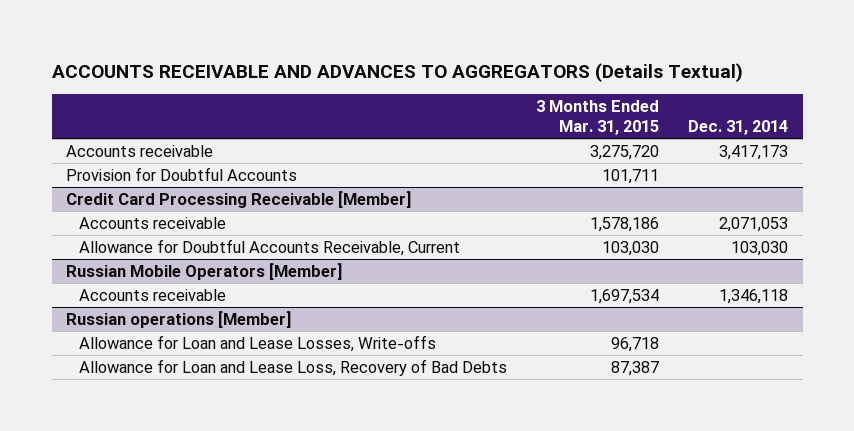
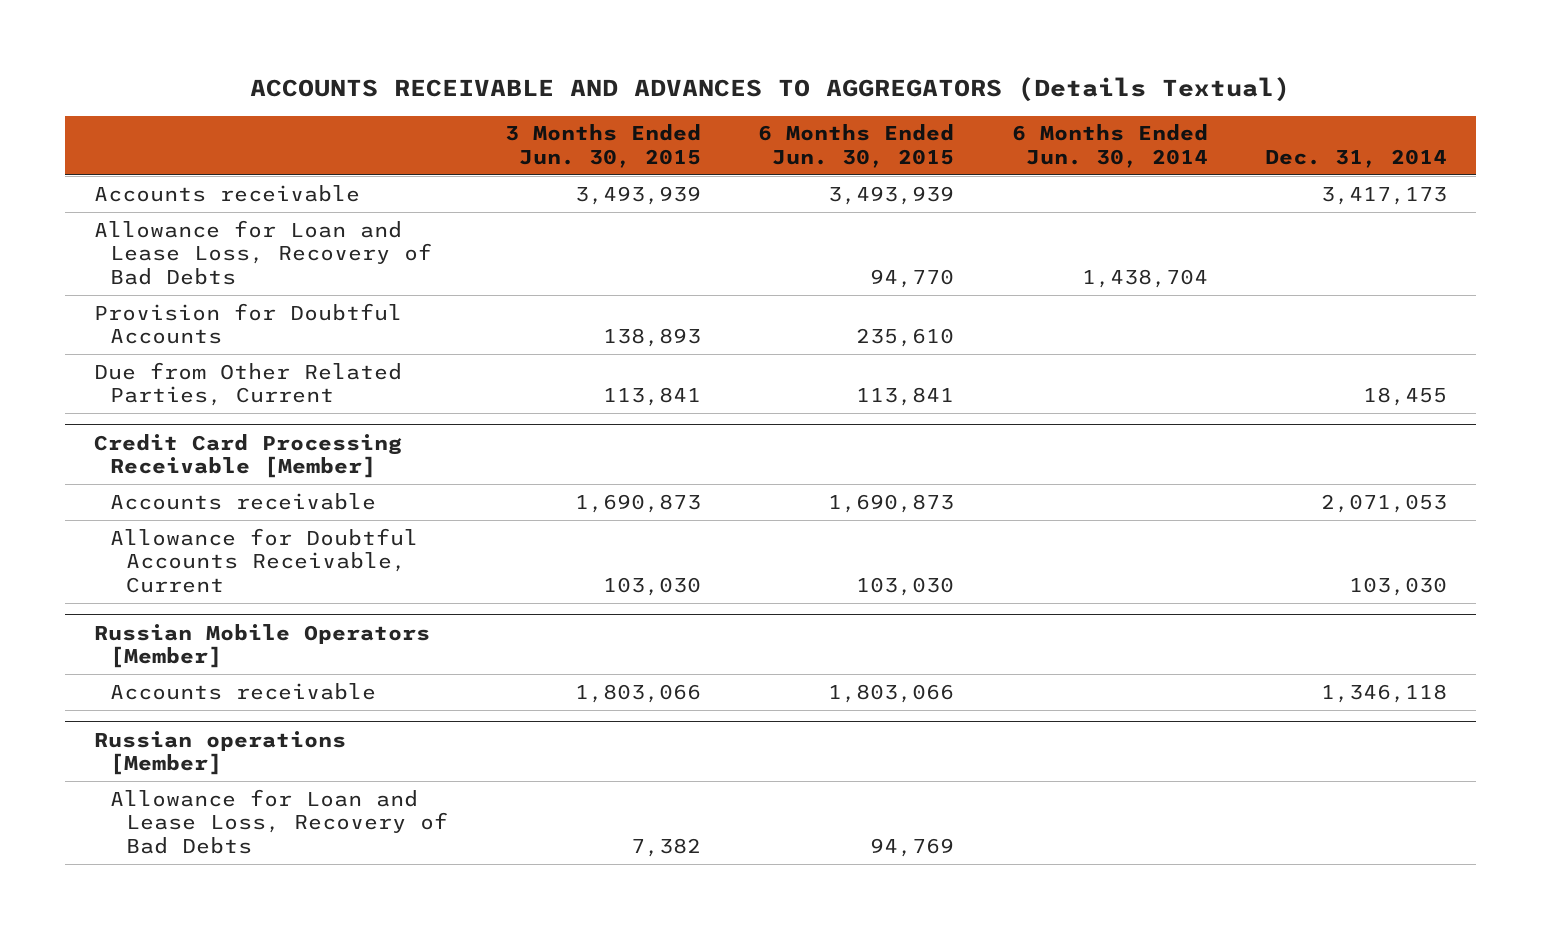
- | 3 Months Ended Mar. 31, 2015 | Dec. 31, 2014
+ | 3 Months Ended Jun. 30, 2015 | 6 Months Ended Jun. 30, 2015 | 6 Months Ended Jun. 30, 2014 | Dec. 31, 2014
+ Allowance for Loan and Lease Loss, Recovery of Bad Debts | | 94,770 | 1,438,704 |
+ Due from Other Related Parties, Current | 113,841 | 113,841 | | 18,455
@ Russian operations [Member]
- Allowance for Loan and Lease Losses, Write-offs | 96,718 |

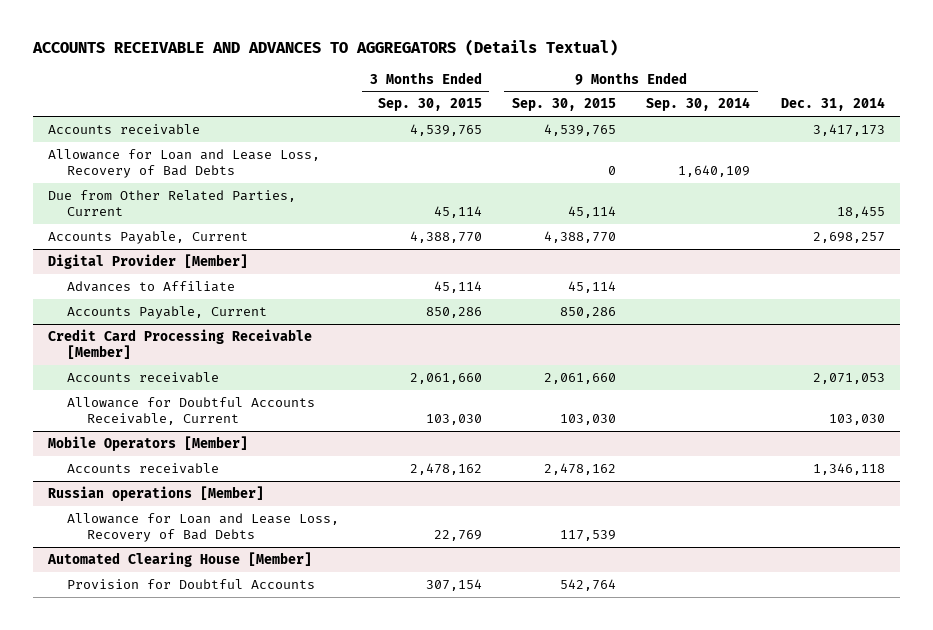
- | 3 Months Ended Jun. 30, 2015 | 6 Months Ended Jun. 30, 2015 | 6 Months Ended Jun. 30, 2014 | Dec. 31, 2014
+ | 3 Months Ended Sep. 30, 2015 | 9 Months Ended Sep. 30, 2015 | 9 Months Ended Sep. 30, 2014 | Dec. 31, 2014
- Provision for Doubtful Accounts | 138,893 | 235,610 | |
+ Accounts Payable, Current | 4,388,770 | 4,388,770 | | 2,698,257
+ Digital Provider [Member]
+ Advances to Affiliate | 45,114 | 45,114 | |
+ Accounts Payable, Current | 850,286 | 850,286 | |
- Russian Mobile Operators [Member]
+ Mobile Operators [Member]
+ Automated Clearing House [Member]
+ Provision for Doubtful Accounts | 307,154 | 542,764 | |

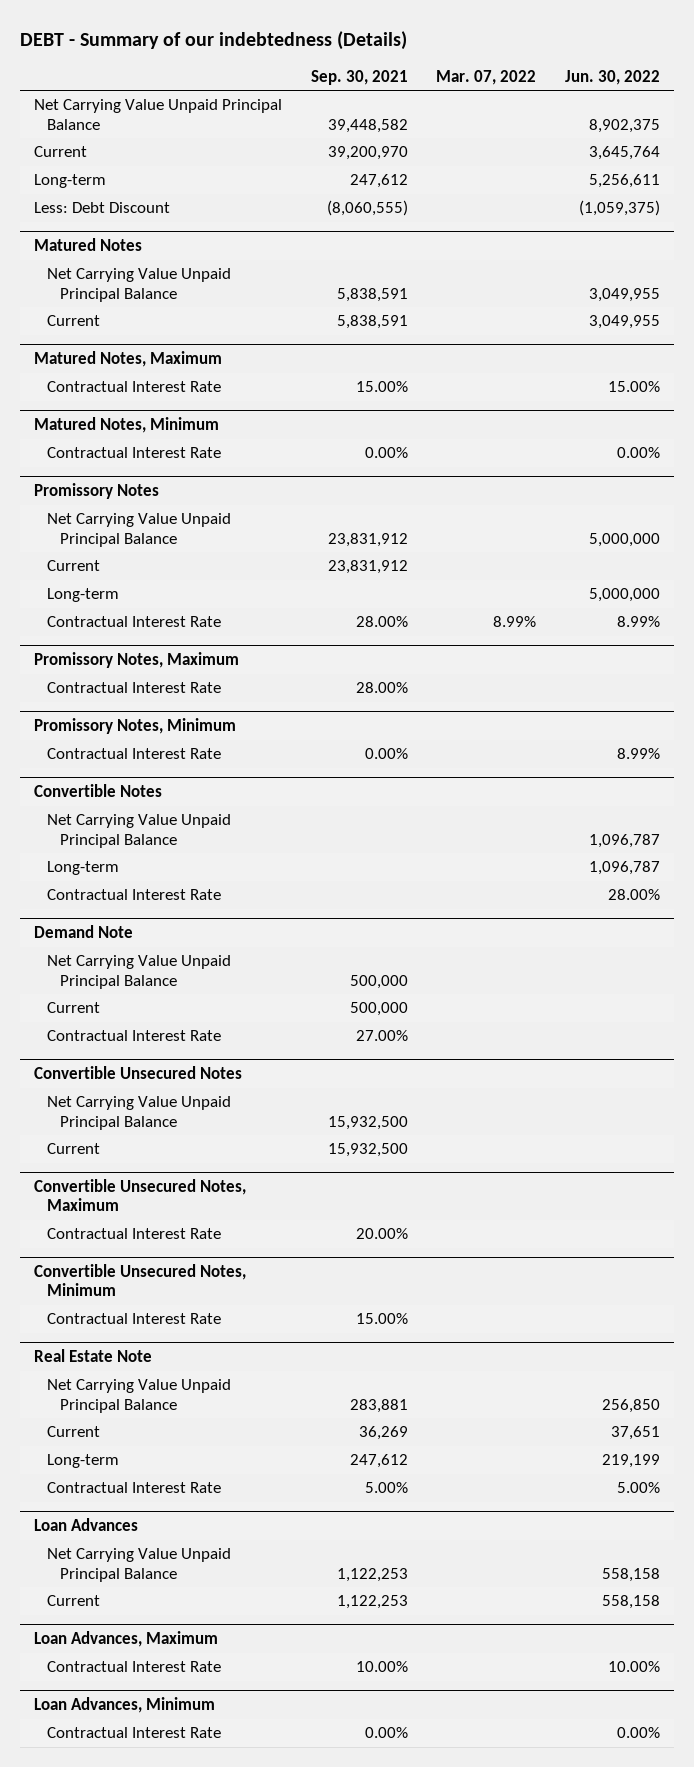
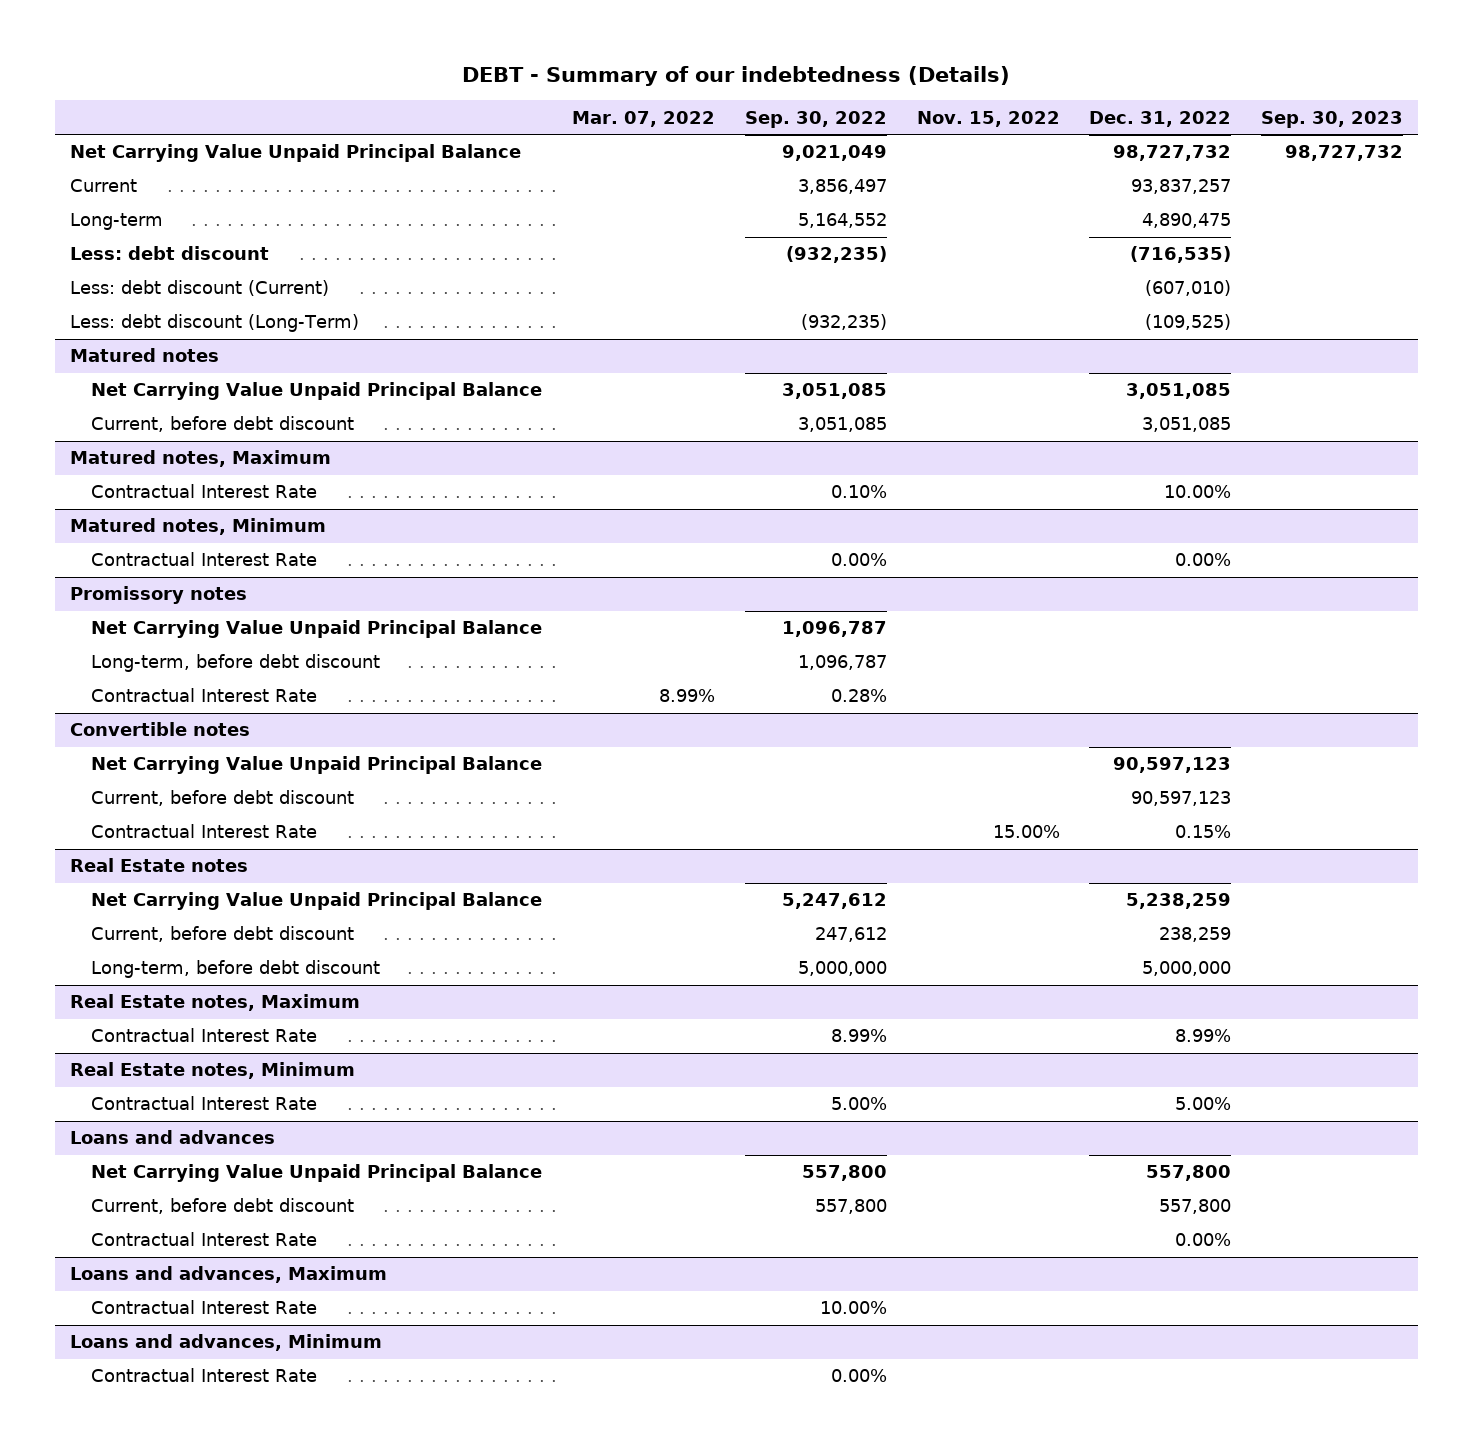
- | Sep. 30, 2021 | Mar. 07, 2022 | Jun. 30, 2022
+ | Mar. 07, 2022 | Sep. 30, 2022 | Nov. 15, 2022 | Dec. 31, 2022 | Sep. 30, 2023
- Less: Debt Discount | (8,060,555) | | (1,059,375)
- Matured Notes
+ Less: debt discount | | (932,235) | | (716,535) |
+ Less: debt discount (Current) | | | | (607,010) |
+ Less: debt discount (Long-Term) | | (932,235) | | (109,525) |
+ Matured notes
- Current | 5,838,591 | | 3,049,955
- Matured Notes, Maximum
+ Current, before debt discount | | 3,051,085 | | 3,051,085 |
+ Matured notes, Maximum
- Matured Notes, Minimum
+ Matured notes, Minimum
- Promissory Notes
+ Promissory notes
- Current | 23,831,912 | |
- Long-term | | | 5,000,000
+ Long-term, before debt discount | | 1,096,787 | | |
- Promissory Notes, Maximum
- Contractual Interest Rate | 28.00% | |
- Promissory Notes, Minimum
- Contractual Interest Rate | 0.00% | | 8.99%
- Convertible Notes
+ Convertible notes
- Long-term | | | 1,096,787
+ Current, before debt discount | | | | 90,597,123 |
- Demand Note
- Net Carrying Value Unpaid Principal Balance | 500,000 | |
- Current | 500,000 | |
- Contractual Interest Rate | 27.00% | |
- Convertible Unsecured Notes
- Net Carrying Value Unpaid Principal Balance | 15,932,500 | |
- Current | 15,932,500 | |
- Convertible Unsecured Notes, Maximum
- Contractual Interest Rate | 20.00% | |
- Convertible Unsecured Notes, Minimum
- Contractual Interest Rate | 15.00% | |
- Real Estate Note
+ Real Estate notes
- Current | 36,269 | | 37,651
- Long-term | 247,612 | | 219,199
- Contractual Interest Rate | 5.00% | | 5.00%
- Loan Advances
+ Current, before debt discount | | 247,612 | | 238,259 |
+ Long-term, before debt discount | | 5,000,000 | | 5,000,000 |
+ Real Estate notes, Maximum
+ Contractual Interest Rate | | 8.99% | | 8.99% |
+ Real Estate notes, Minimum
+ Contractual Interest Rate | | 5.00% | | 5.00% |
+ Loans and advances
- Current | 1,122,253 | | 558,158
- Loan Advances, Maximum
+ Current, before debt discount | | 557,800 | | 557,800 |
+ Contractual Interest Rate | | | | 0.00% |
+ Loans and advances, Maximum
- Loan Advances, Minimum
+ Loans and advances, Minimum

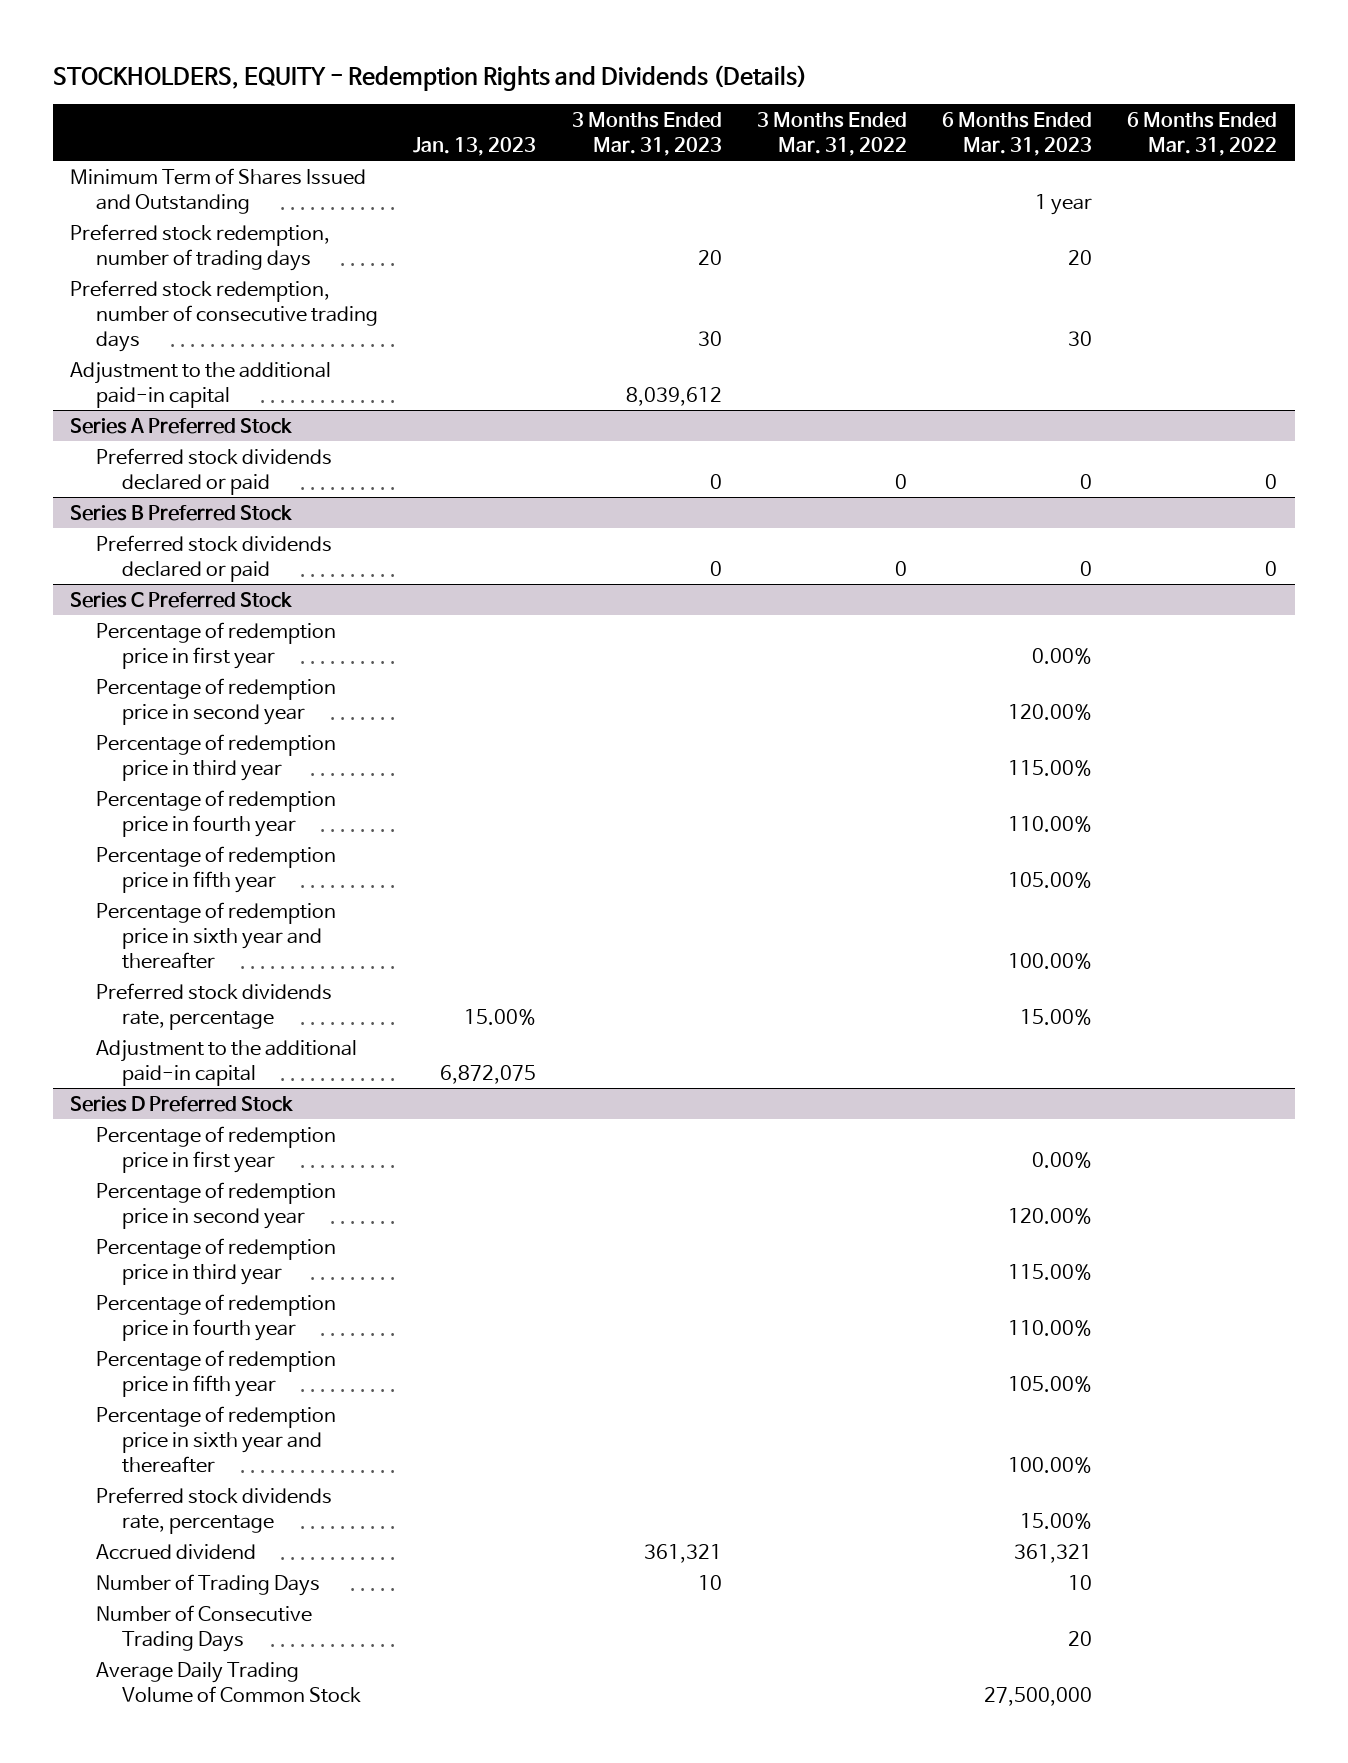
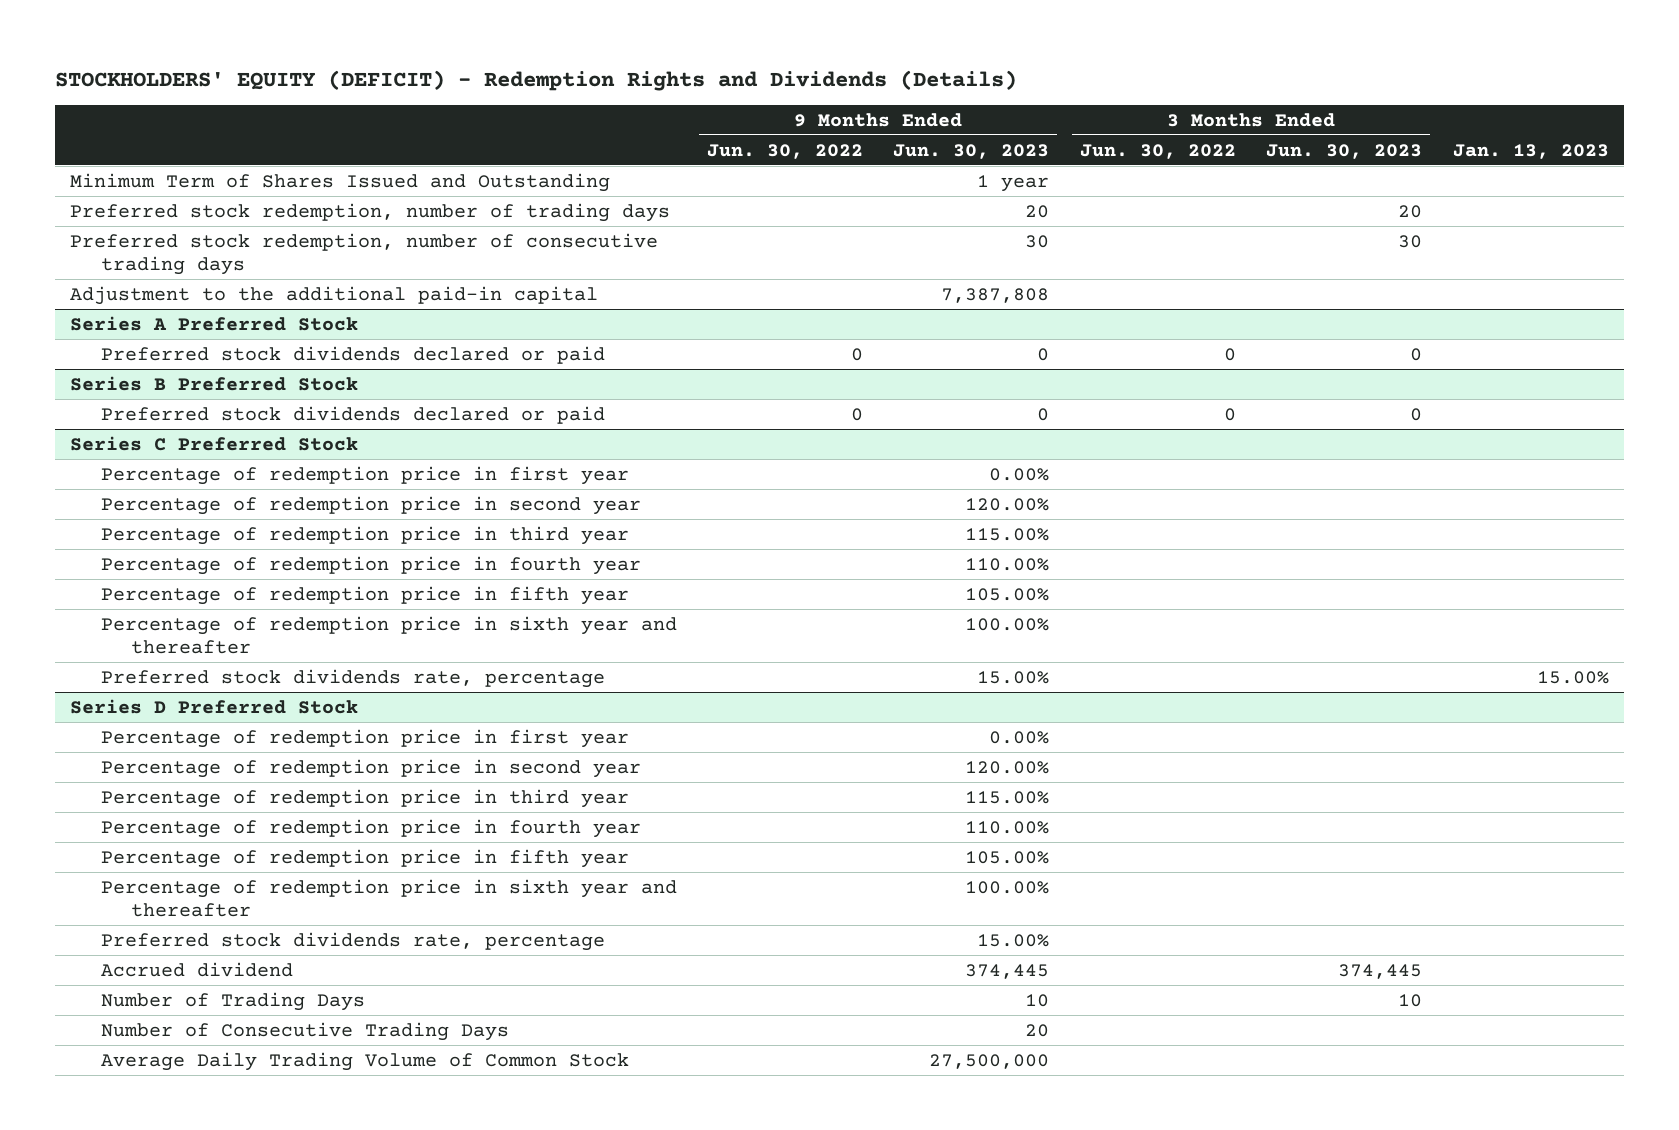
- STOCKHOLDERS, EQUITY - Redemption Rights and Dividends (Details)
+ STOCKHOLDERS' EQUITY (DEFICIT) - Redemption Rights and Dividends (Details)
- | Jan. 13, 2023 | 3 Months Ended Mar. 31, 2023 | 3 Months Ended Mar. 31, 2022 | 6 Months Ended Mar. 31, 2023 | 6 Months Ended Mar. 31, 2022
+ | 9 Months Ended Jun. 30, 2022 | 9 Months Ended Jun. 30, 2023 | 3 Months Ended Jun. 30, 2022 | 3 Months Ended Jun. 30, 2023 | Jan. 13, 2023
@ Series C Preferred Stock
- Adjustment to the additional paid-in capital | 6,872,075 | | | |

